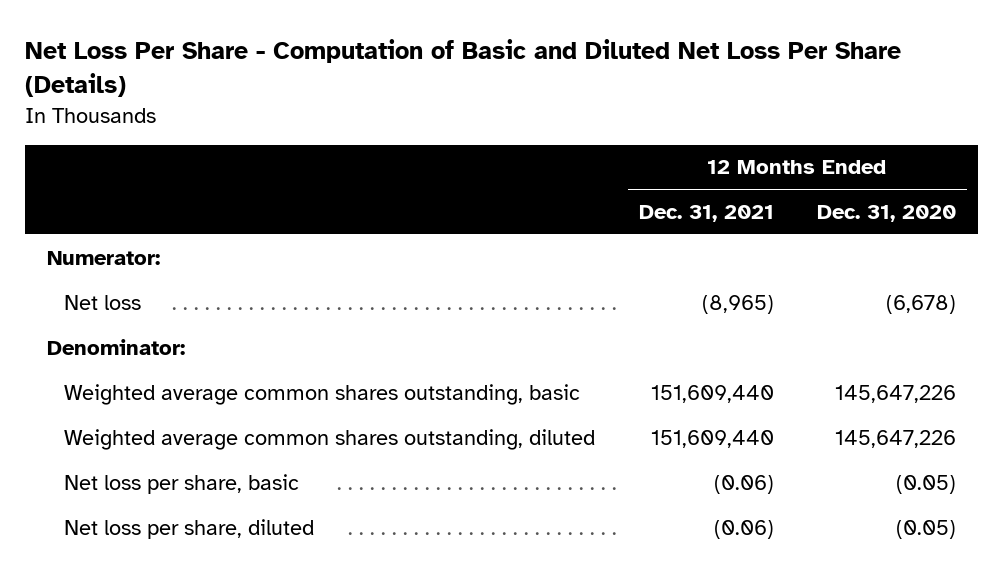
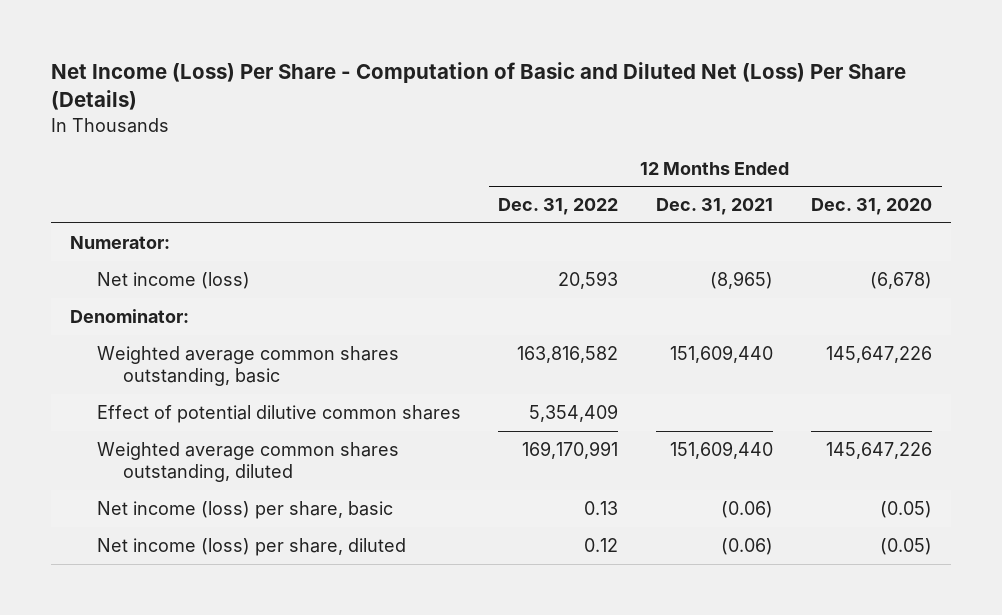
- Net Loss Per Share - Computation of Basic and Diluted Net Loss Per Share (Details)
+ Net Income (Loss) Per Share - Computation of Basic and Diluted Net (Loss) Per Share (Details)
- | 12 Months Ended Dec. 31, 2021 | 12 Months Ended Dec. 31, 2020
+ | 12 Months Ended Dec. 31, 2022 | 12 Months Ended Dec. 31, 2021 | 12 Months Ended Dec. 31, 2020
- Net loss | (8,965) | (6,678)
+ Net income (loss) | 20,593 | (8,965) | (6,678)
+ Effect of potential dilutive common shares | 5,354,409 | |
- Net loss per share, basic | (0.06) | (0.05)
- Net loss per share, diluted | (0.06) | (0.05)
+ Net income (loss) per share, basic | 0.13 | (0.06) | (0.05)
+ Net income (loss) per share, diluted | 0.12 | (0.06) | (0.05)

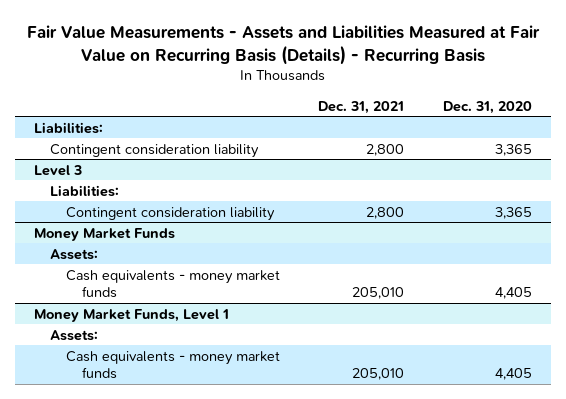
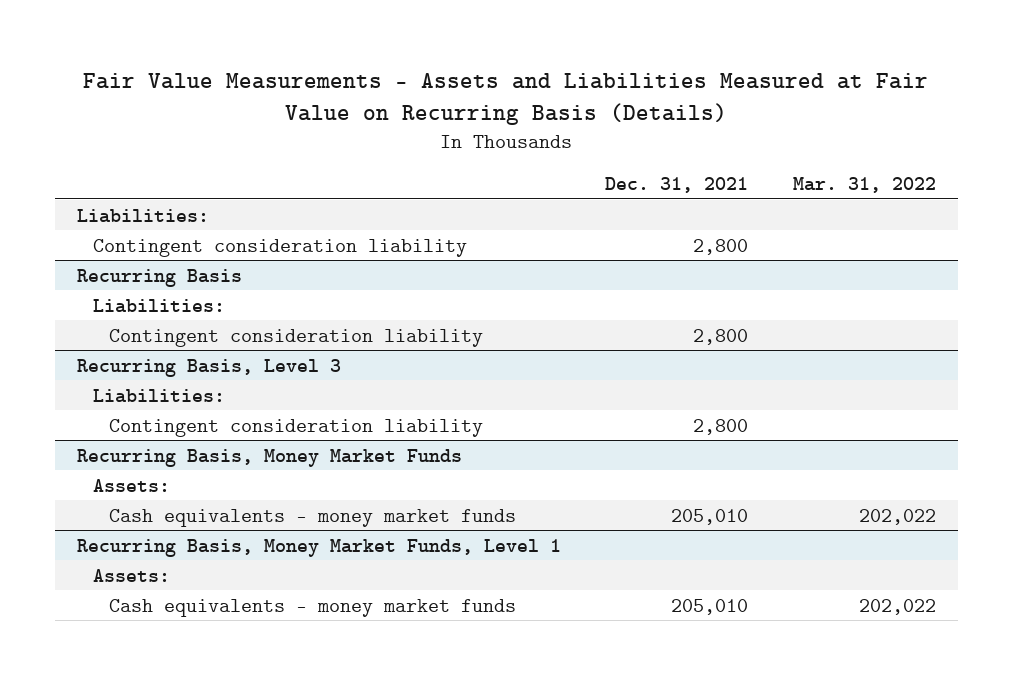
- Fair Value Measurements - Assets and Liabilities Measured at Fair Value on Recurring Basis (Details) - Recurring Basis
+ Fair Value Measurements - Assets and Liabilities Measured at Fair Value on Recurring Basis (Details)
- | Dec. 31, 2021 | Dec. 31, 2020
+ | Dec. 31, 2021 | Mar. 31, 2022
- Level 3
+ Recurring Basis
- Money Market Funds
+ Recurring Basis, Level 3
+ Liabilities:
+ Contingent consideration liability | 2,800 |
+ Recurring Basis, Money Market Funds
- Money Market Funds, Level 1
+ Recurring Basis, Money Market Funds, Level 1

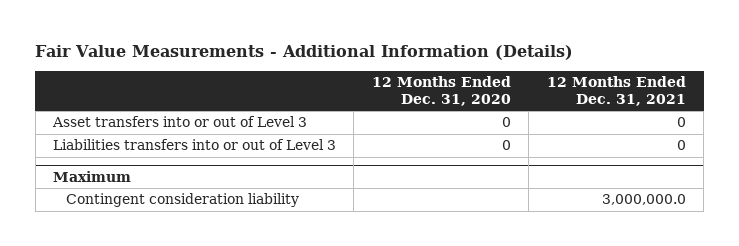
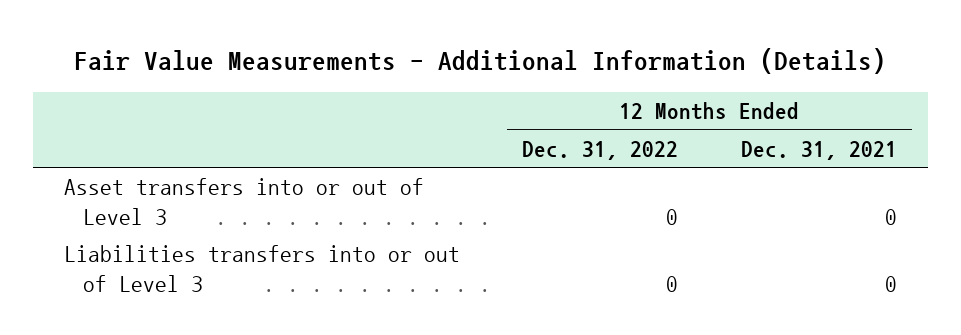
- | 12 Months Ended Dec. 31, 2020 | 12 Months Ended Dec. 31, 2021
+ | 12 Months Ended Dec. 31, 2022 | 12 Months Ended Dec. 31, 2021
- Maximum
- Contingent consideration liability | | 3,000,000.0

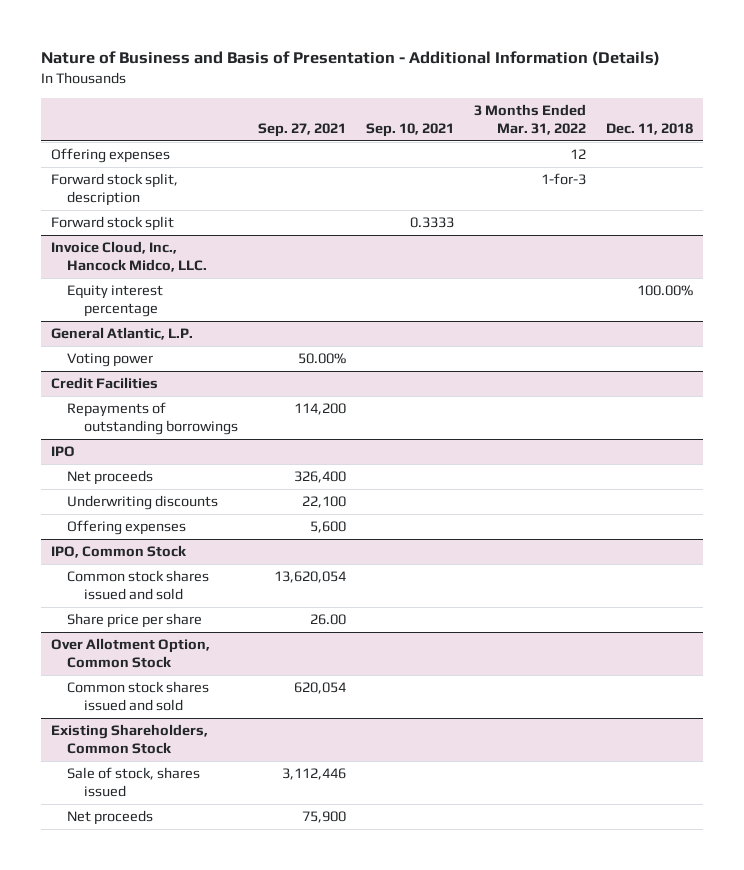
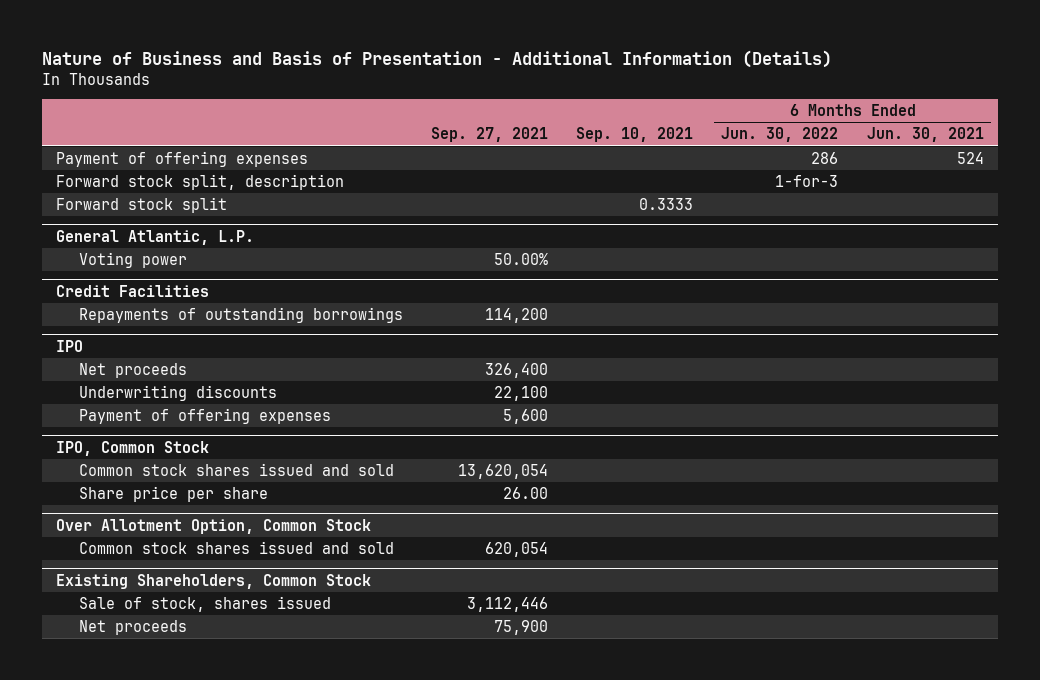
- | Sep. 27, 2021 | Sep. 10, 2021 | 3 Months Ended Mar. 31, 2022 | Dec. 11, 2018
+ | Sep. 27, 2021 | Sep. 10, 2021 | 6 Months Ended Jun. 30, 2022 | 6 Months Ended Jun. 30, 2021
- Offering expenses | | | 12 |
+ Payment of offering expenses | | | 286 | 524
- Invoice Cloud, Inc., Hancock Midco, LLC.
- Equity interest percentage | | | | 100.00%
@ IPO
- Offering expenses | 5,600 | | |
+ Payment of offering expenses | 5,600 | | |

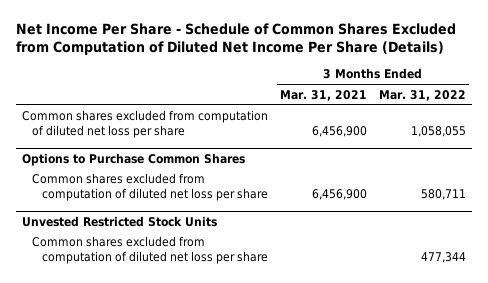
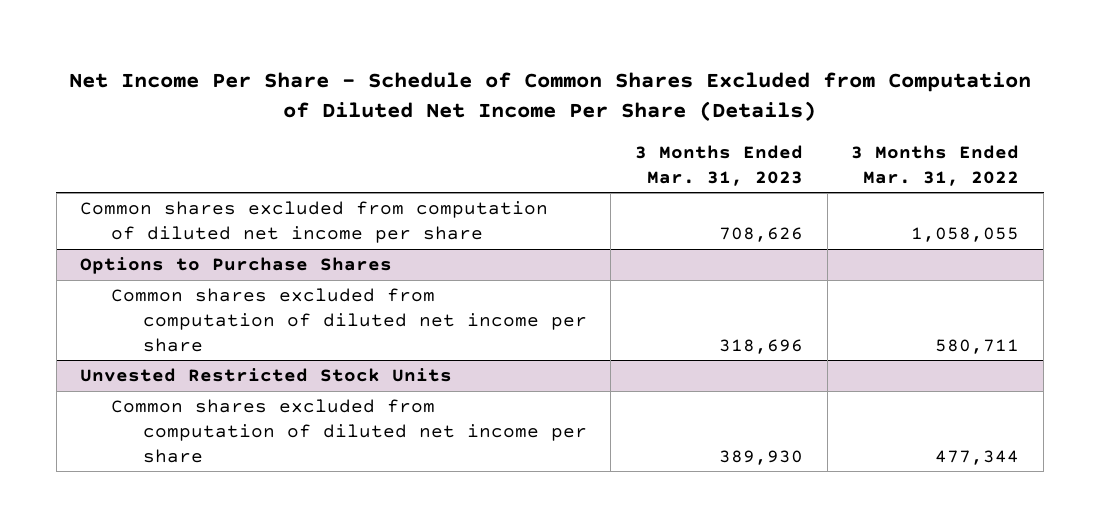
- | 3 Months Ended Mar. 31, 2021 | 3 Months Ended Mar. 31, 2022
+ | 3 Months Ended Mar. 31, 2023 | 3 Months Ended Mar. 31, 2022
- Common shares excluded from computation of diluted net loss per share | 6,456,900 | 1,058,055
- Options to Purchase Common Shares
- Common shares excluded from computation of diluted net loss per share | 6,456,900 | 580,711
+ Common shares excluded from computation of diluted net income per share | 708,626 | 1,058,055
+ Options to Purchase Shares
+ Common shares excluded from computation of diluted net income per share | 318,696 | 580,711
@ Unvested Restricted Stock Units
- Common shares excluded from computation of diluted net loss per share | | 477,344
+ Common shares excluded from computation of diluted net income per share | 389,930 | 477,344

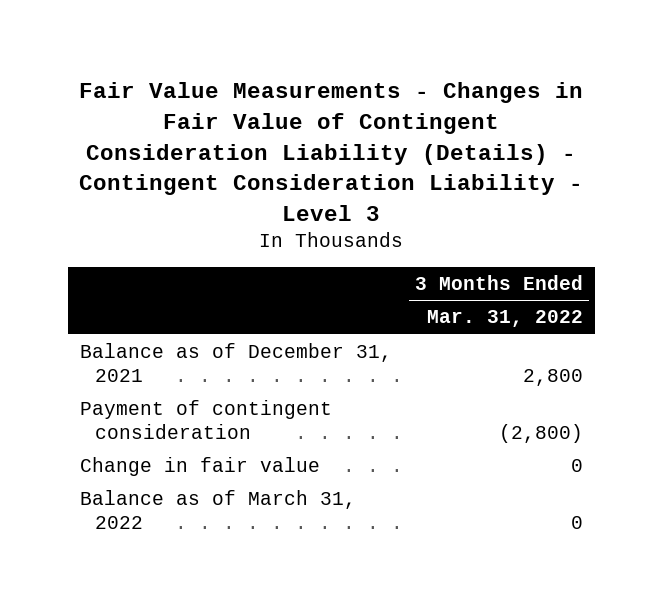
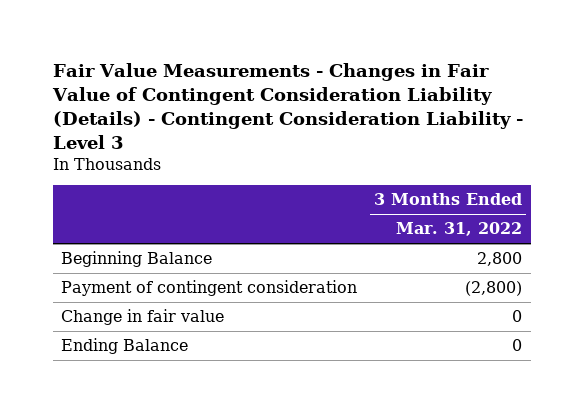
- Balance as of December 31, 2021 | 2,800
+ Beginning Balance | 2,800
- Balance as of March 31, 2022 | 0
+ Ending Balance | 0

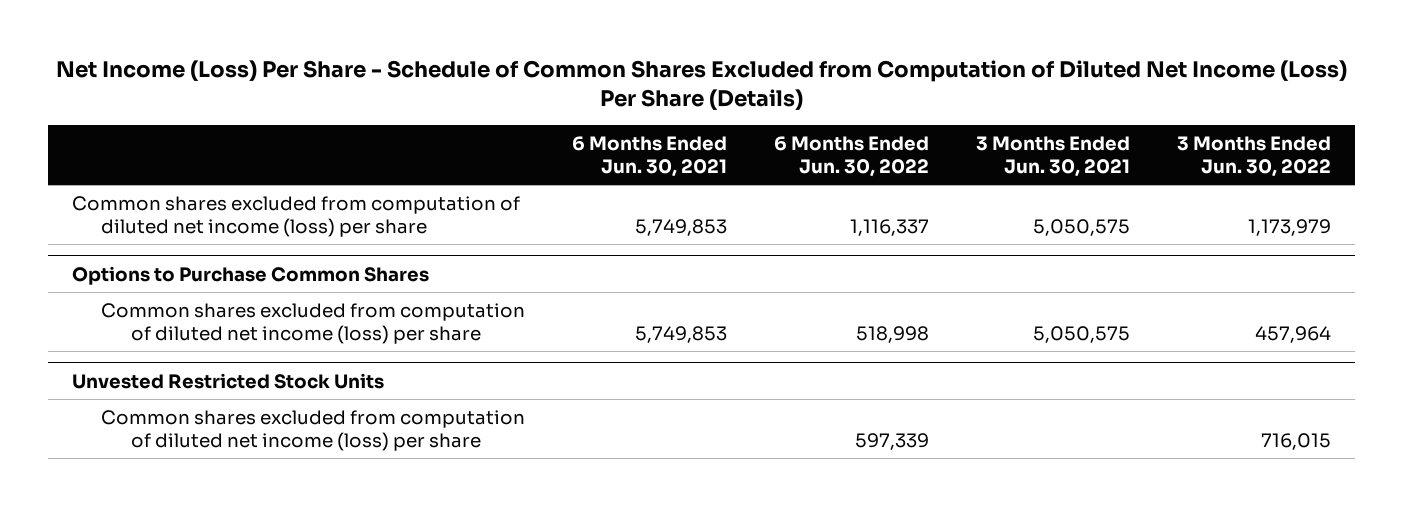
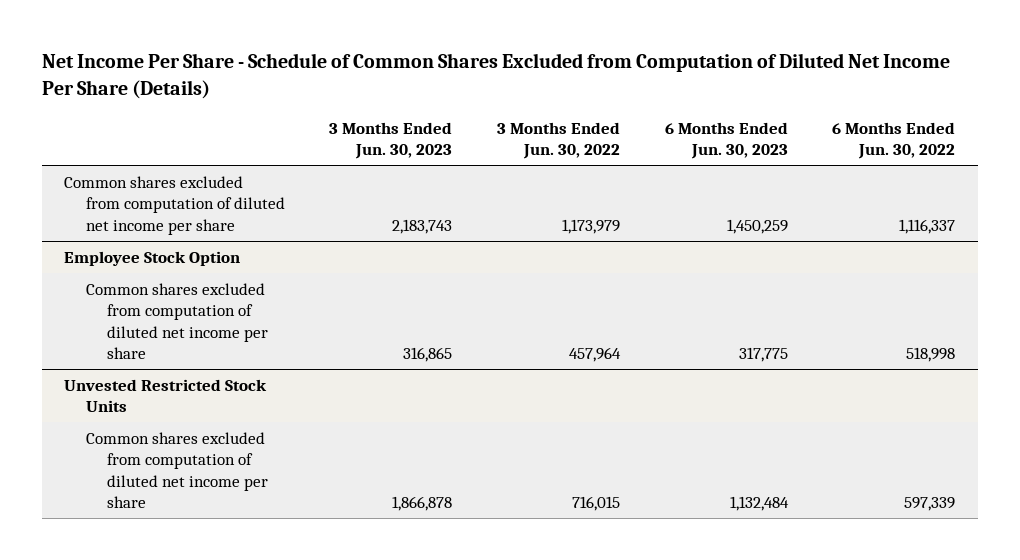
- Net Income (Loss) Per Share - Schedule of Common Shares Excluded from Computation of Diluted Net Income (Loss) Per Share (Details)
+ Net Income Per Share - Schedule of Common Shares Excluded from Computation of Diluted Net Income Per Share (Details)
- | 6 Months Ended Jun. 30, 2021 | 6 Months Ended Jun. 30, 2022 | 3 Months Ended Jun. 30, 2021 | 3 Months Ended Jun. 30, 2022
+ | 3 Months Ended Jun. 30, 2023 | 3 Months Ended Jun. 30, 2022 | 6 Months Ended Jun. 30, 2023 | 6 Months Ended Jun. 30, 2022
- Common shares excluded from computation of diluted net income (loss) per share | 5,749,853 | 1,116,337 | 5,050,575 | 1,173,979
- Options to Purchase Common Shares
- Common shares excluded from computation of diluted net income (loss) per share | 5,749,853 | 518,998 | 5,050,575 | 457,964
+ Common shares excluded from computation of diluted net income per share | 2,183,743 | 1,173,979 | 1,450,259 | 1,116,337
+ Employee Stock Option
+ Common shares excluded from computation of diluted net income per share | 316,865 | 457,964 | 317,775 | 518,998
@ Unvested Restricted Stock Units
- Common shares excluded from computation of diluted net income (loss) per share | | 597,339 | | 716,015
+ Common shares excluded from computation of diluted net income per share | 1,866,878 | 716,015 | 1,132,484 | 597,339

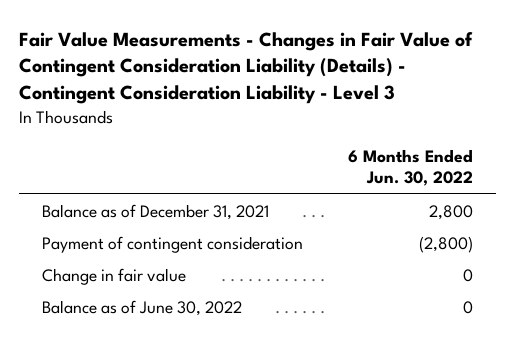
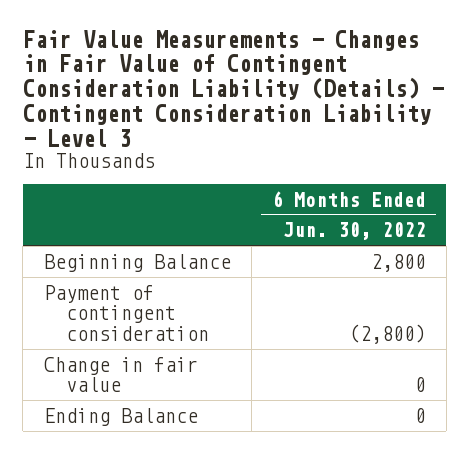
- Balance as of December 31, 2021 | 2,800
+ Beginning Balance | 2,800
- Balance as of June 30, 2022 | 0
+ Ending Balance | 0

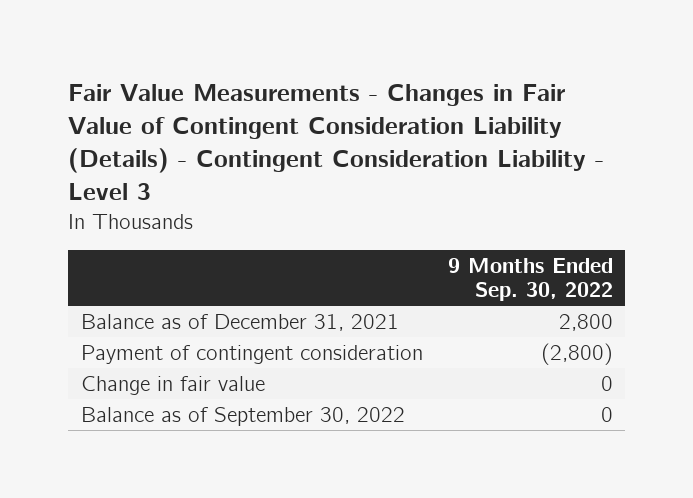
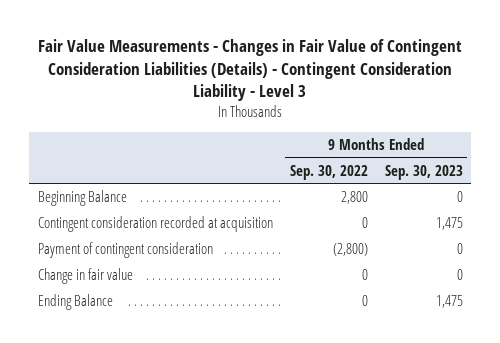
- Fair Value Measurements - Changes in Fair Value of Contingent Consideration Liability (Details) - Contingent Consideration Liability - Level 3
+ Fair Value Measurements - Changes in Fair Value of Contingent Consideration Liabilities (Details) - Contingent Consideration Liability - Level 3
- | 9 Months Ended Sep. 30, 2022
+ | 9 Months Ended Sep. 30, 2022 | 9 Months Ended Sep. 30, 2023
- Balance as of December 31, 2021 | 2,800
+ Beginning Balance | 2,800 | 0
+ Contingent consideration recorded at acquisition | 0 | 1,475
- Balance as of September 30, 2022 | 0
+ Ending Balance | 0 | 1,475

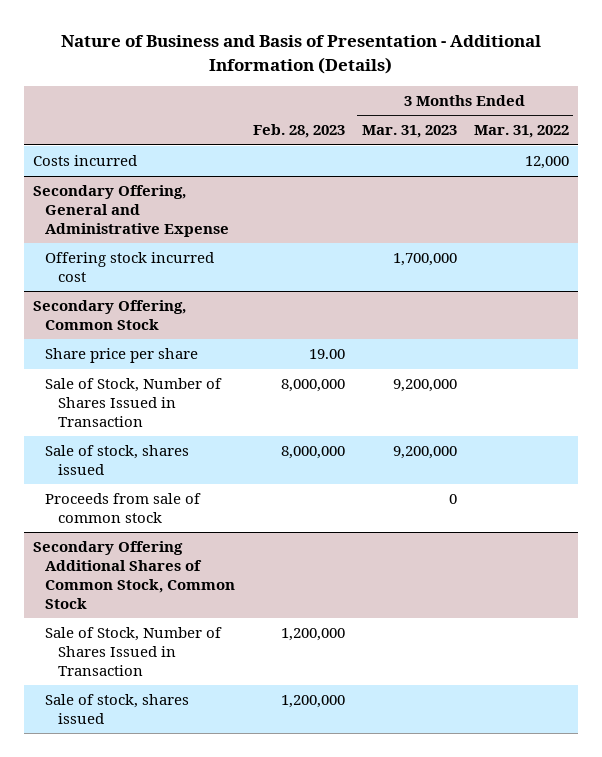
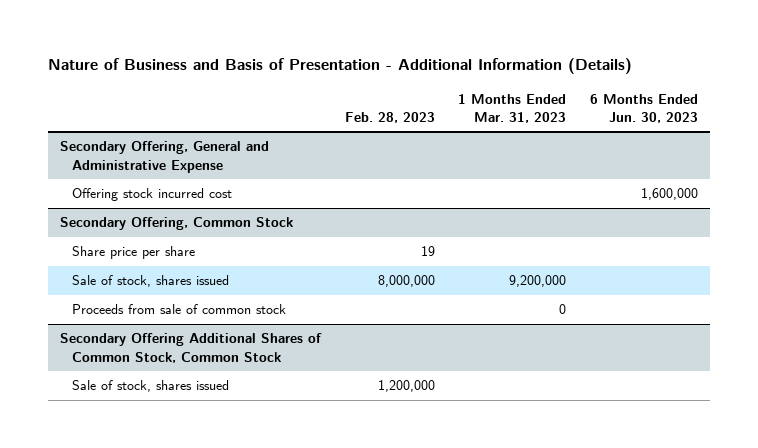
- | Feb. 28, 2023 | 3 Months Ended Mar. 31, 2023 | 3 Months Ended Mar. 31, 2022
+ | Feb. 28, 2023 | 1 Months Ended Mar. 31, 2023 | 6 Months Ended Jun. 30, 2023
- Costs incurred | | | 12,000
@ Secondary Offering, Common Stock
- Share price per share | 19.00 | |
- Sale of Stock, Number of Shares Issued in Transaction | 8,000,000 | 9,200,000 |
+ Share price per share | 19 | |
@ Secondary Offering Additional Shares of Common Stock, Common Stock
- Sale of Stock, Number of Shares Issued in Transaction | 1,200,000 | |

